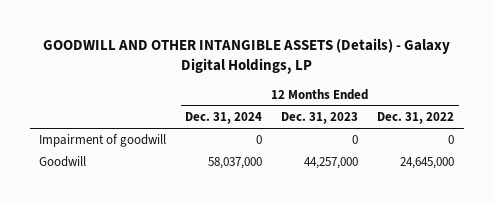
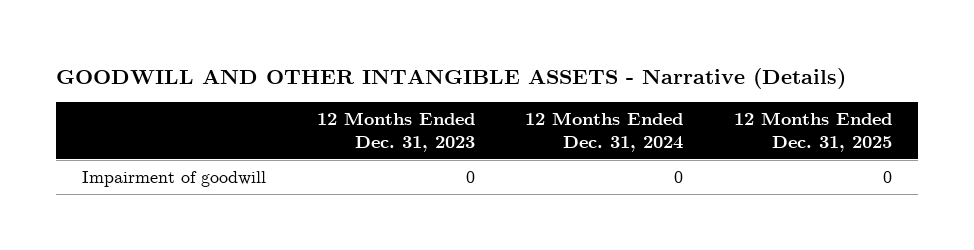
- GOODWILL AND OTHER INTANGIBLE ASSETS (Details) - Galaxy Digital Holdings, LP
+ GOODWILL AND OTHER INTANGIBLE ASSETS - Narrative (Details)
- | 12 Months Ended Dec. 31, 2024 | 12 Months Ended Dec. 31, 2023 | 12 Months Ended Dec. 31, 2022
+ | 12 Months Ended Dec. 31, 2023 | 12 Months Ended Dec. 31, 2024 | 12 Months Ended Dec. 31, 2025
- Goodwill | 58,037,000 | 44,257,000 | 24,645,000

